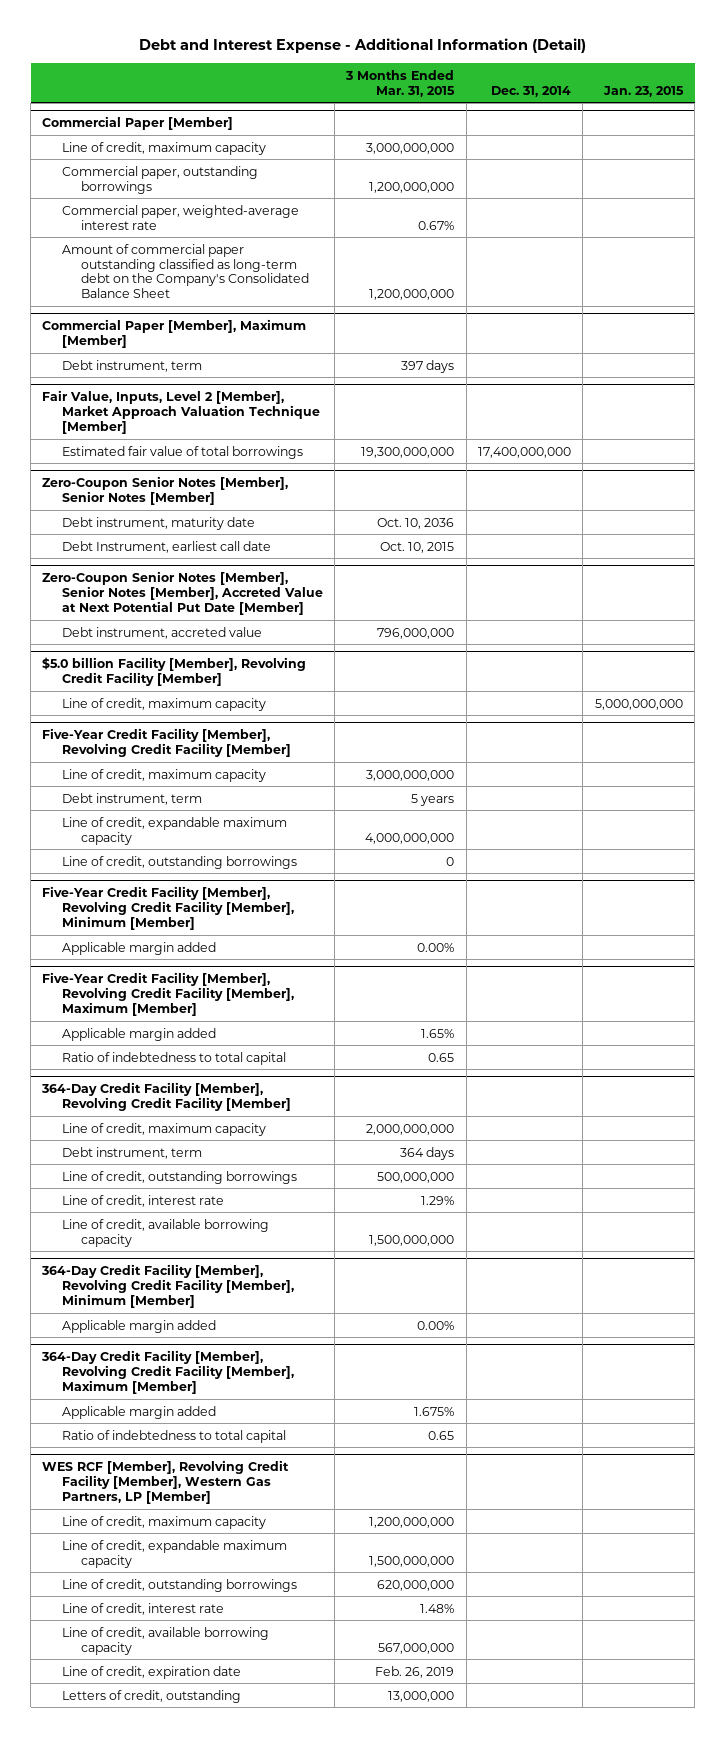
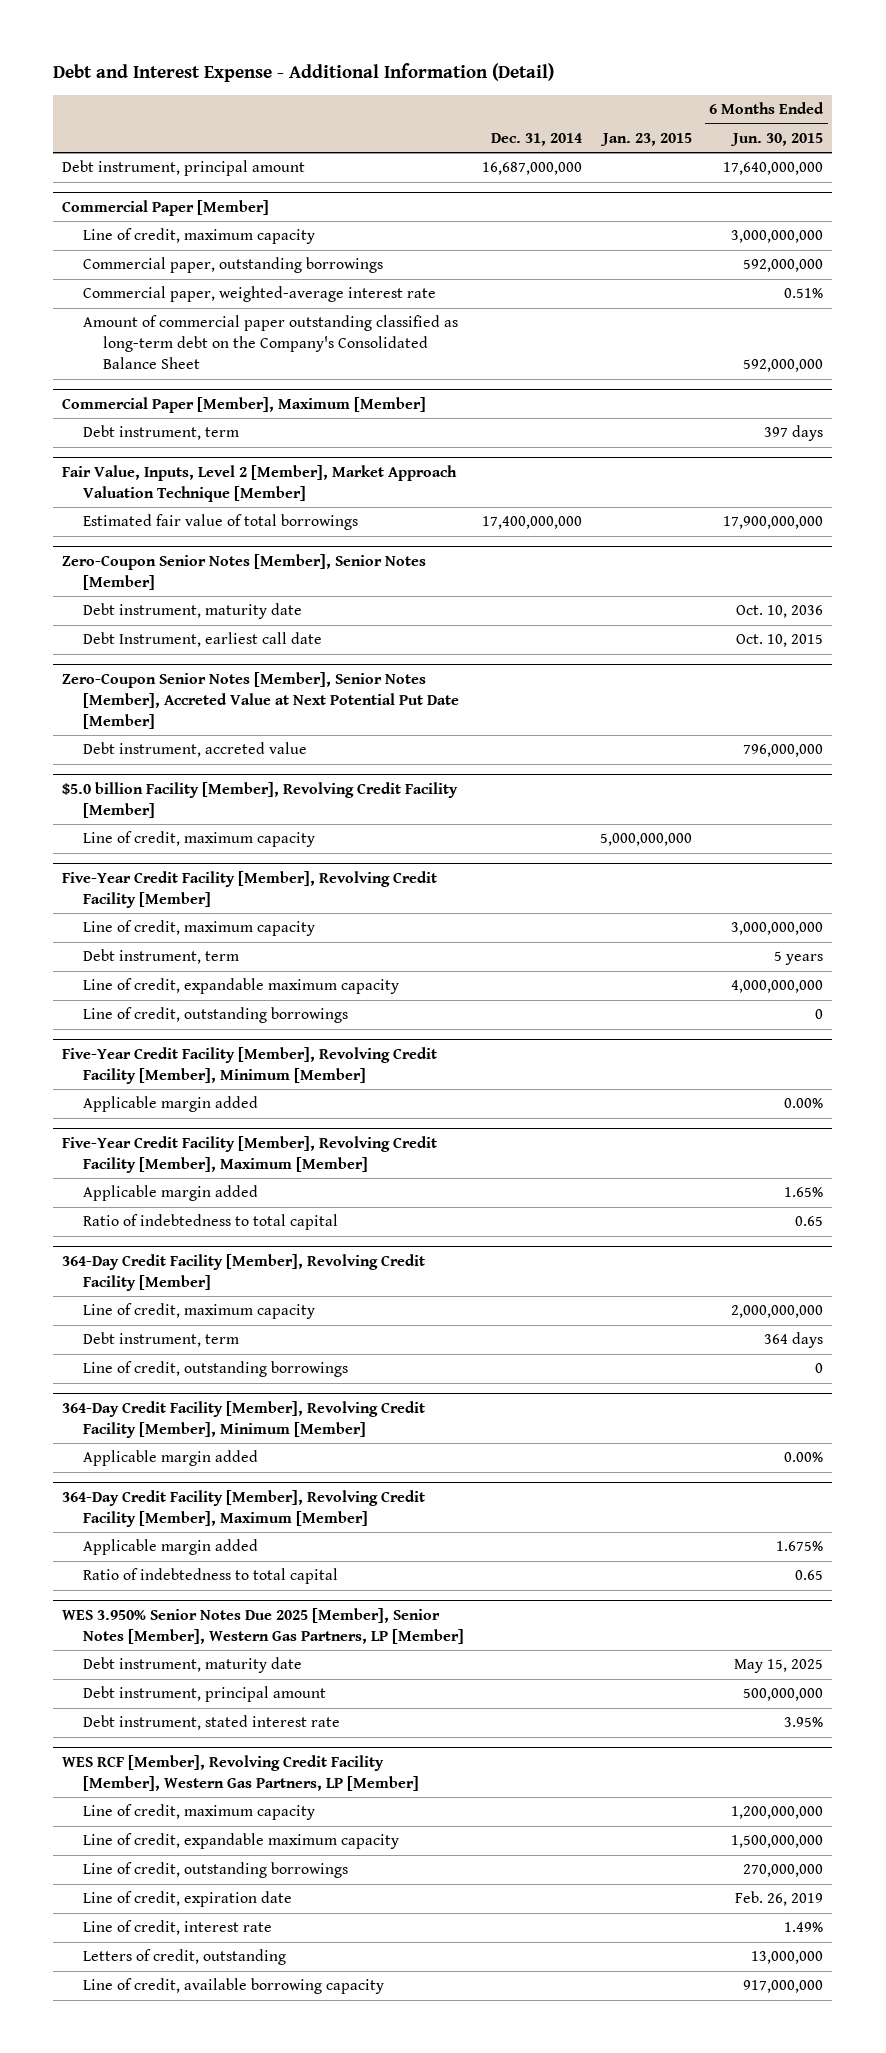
- | 3 Months Ended Mar. 31, 2015 | Dec. 31, 2014 | Jan. 23, 2015
+ | Dec. 31, 2014 | Jan. 23, 2015 | 6 Months Ended Jun. 30, 2015
+ Debt instrument, principal amount | 16,687,000,000 | | 17,640,000,000
@ 364-Day Credit Facility [Member], Revolving Credit Facility [Member]
- Line of credit, interest rate | 1.29% | |
- Line of credit, available borrowing capacity | 1,500,000,000 | |
+ WES 3.950% Senior Notes Due 2025 [Member], Senior Notes [Member], Western Gas Partners, LP [Member]
+ Debt instrument, maturity date | | | May 15, 2025
+ Debt instrument, principal amount | | | 500,000,000
+ Debt instrument, stated interest rate | | | 3.95%
@ WES RCF [Member], Revolving Credit Facility [Member], Western Gas Partners, LP [Member]
moved down: Line of credit, interest rate | | | 1.49%
moved down: Line of credit, available borrowing capacity | | | 917,000,000

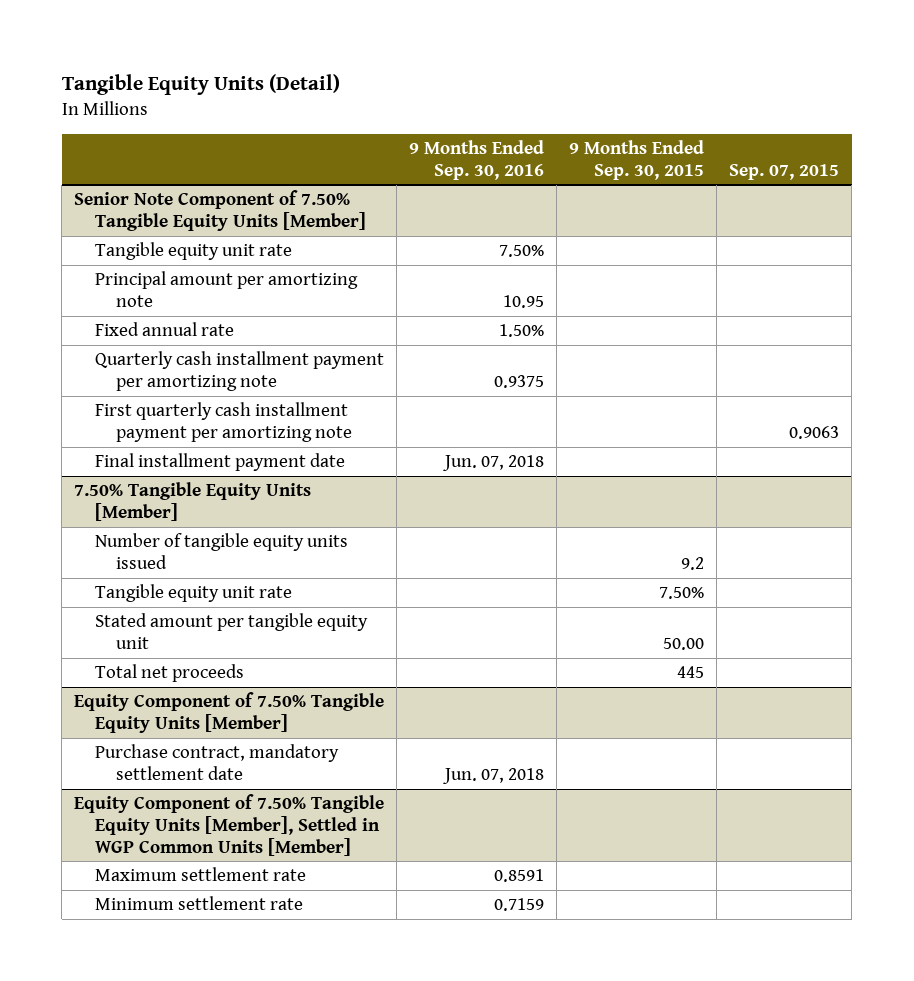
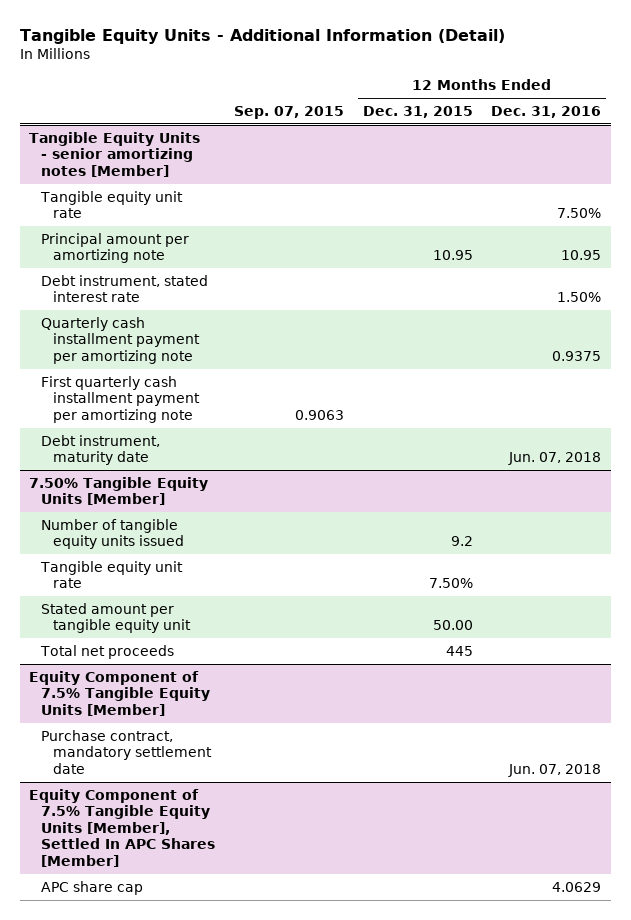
- Tangible Equity Units (Detail)
+ Tangible Equity Units - Additional Information (Detail)
- | 9 Months Ended Sep. 30, 2016 | 9 Months Ended Sep. 30, 2015 | Sep. 07, 2015
+ | Sep. 07, 2015 | 12 Months Ended Dec. 31, 2015 | 12 Months Ended Dec. 31, 2016
- Senior Note Component of 7.50% Tangible Equity Units [Member]
+ Tangible Equity Units - senior amortizing notes [Member]
- Fixed annual rate | 1.50% | |
+ Debt instrument, stated interest rate | | | 1.50%
- Final installment payment date | Jun. 07, 2018 | |
+ Debt instrument, maturity date | | | Jun. 07, 2018
- Equity Component of 7.50% Tangible Equity Units [Member]
+ Equity Component of 7.5% Tangible Equity Units [Member]
- Equity Component of 7.50% Tangible Equity Units [Member], Settled in WGP Common Units [Member]
- Maximum settlement rate | 0.8591 | |
- Minimum settlement rate | 0.7159 | |
+ Equity Component of 7.5% Tangible Equity Units [Member], Settled In APC Shares [Member]
+ APC share cap | | | 4.0629

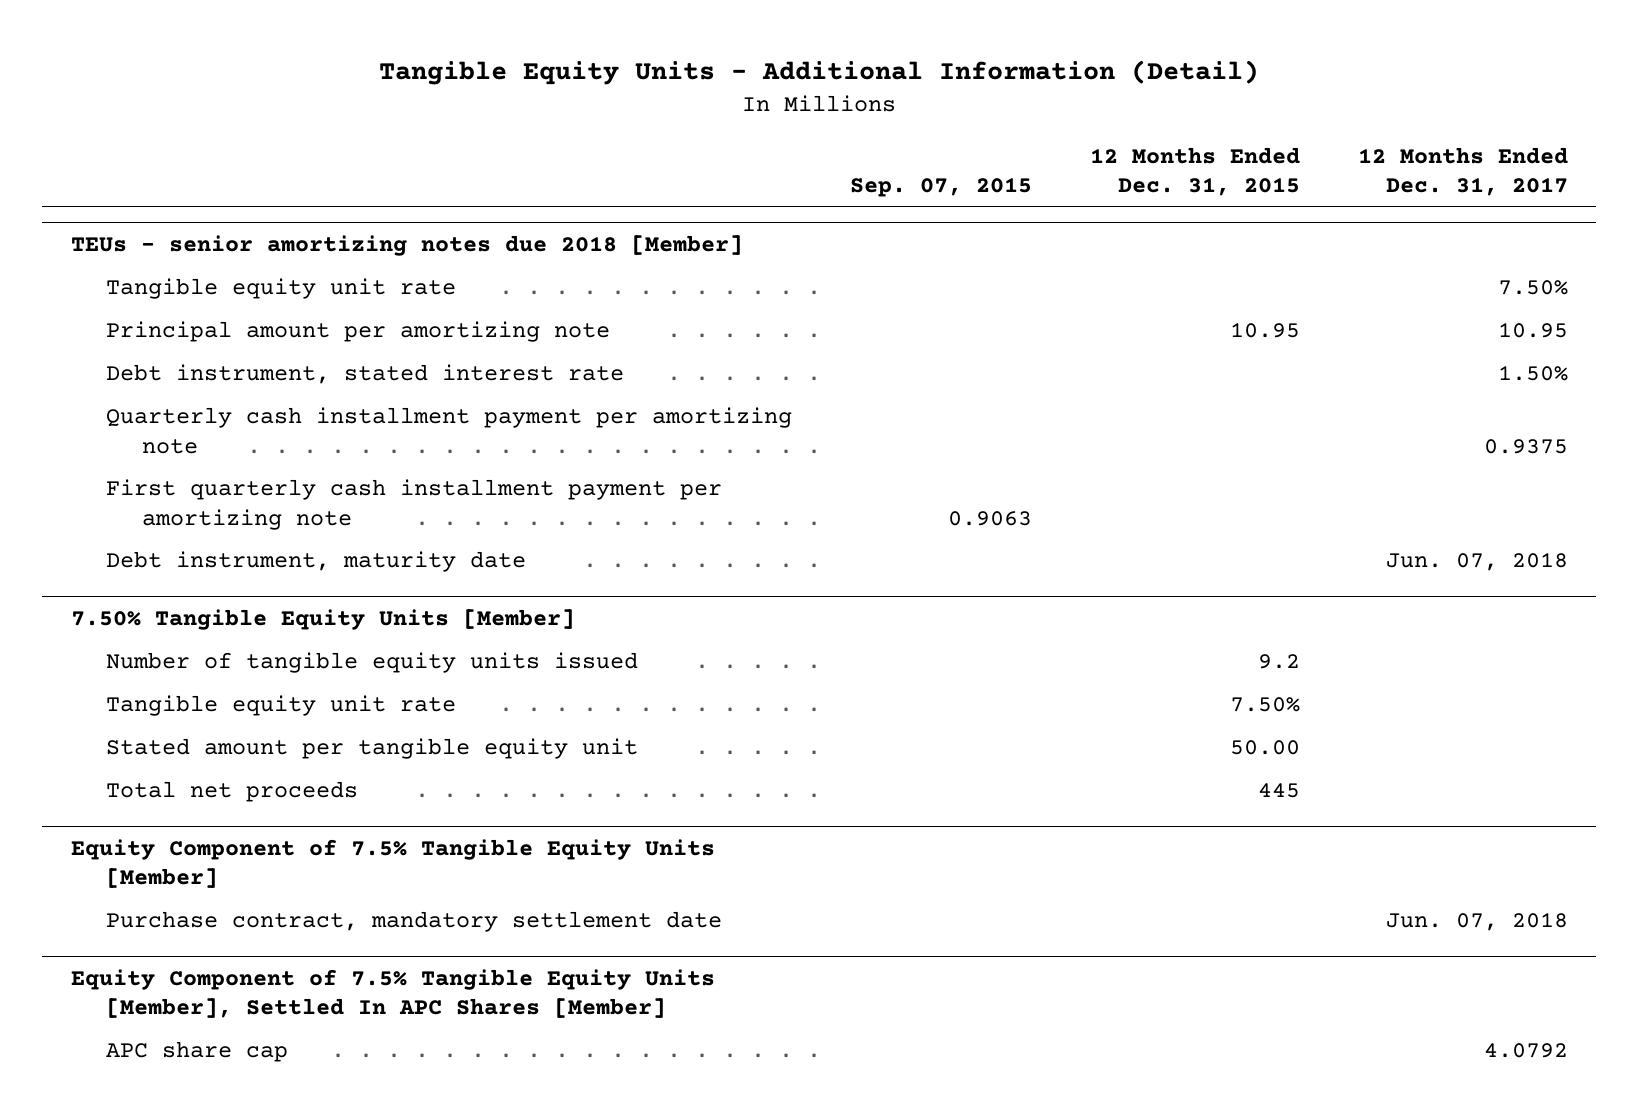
- | Sep. 07, 2015 | 12 Months Ended Dec. 31, 2015 | 12 Months Ended Dec. 31, 2016
+ | Sep. 07, 2015 | 12 Months Ended Dec. 31, 2015 | 12 Months Ended Dec. 31, 2017
- Tangible Equity Units - senior amortizing notes [Member]
+ TEUs - senior amortizing notes due 2018 [Member]

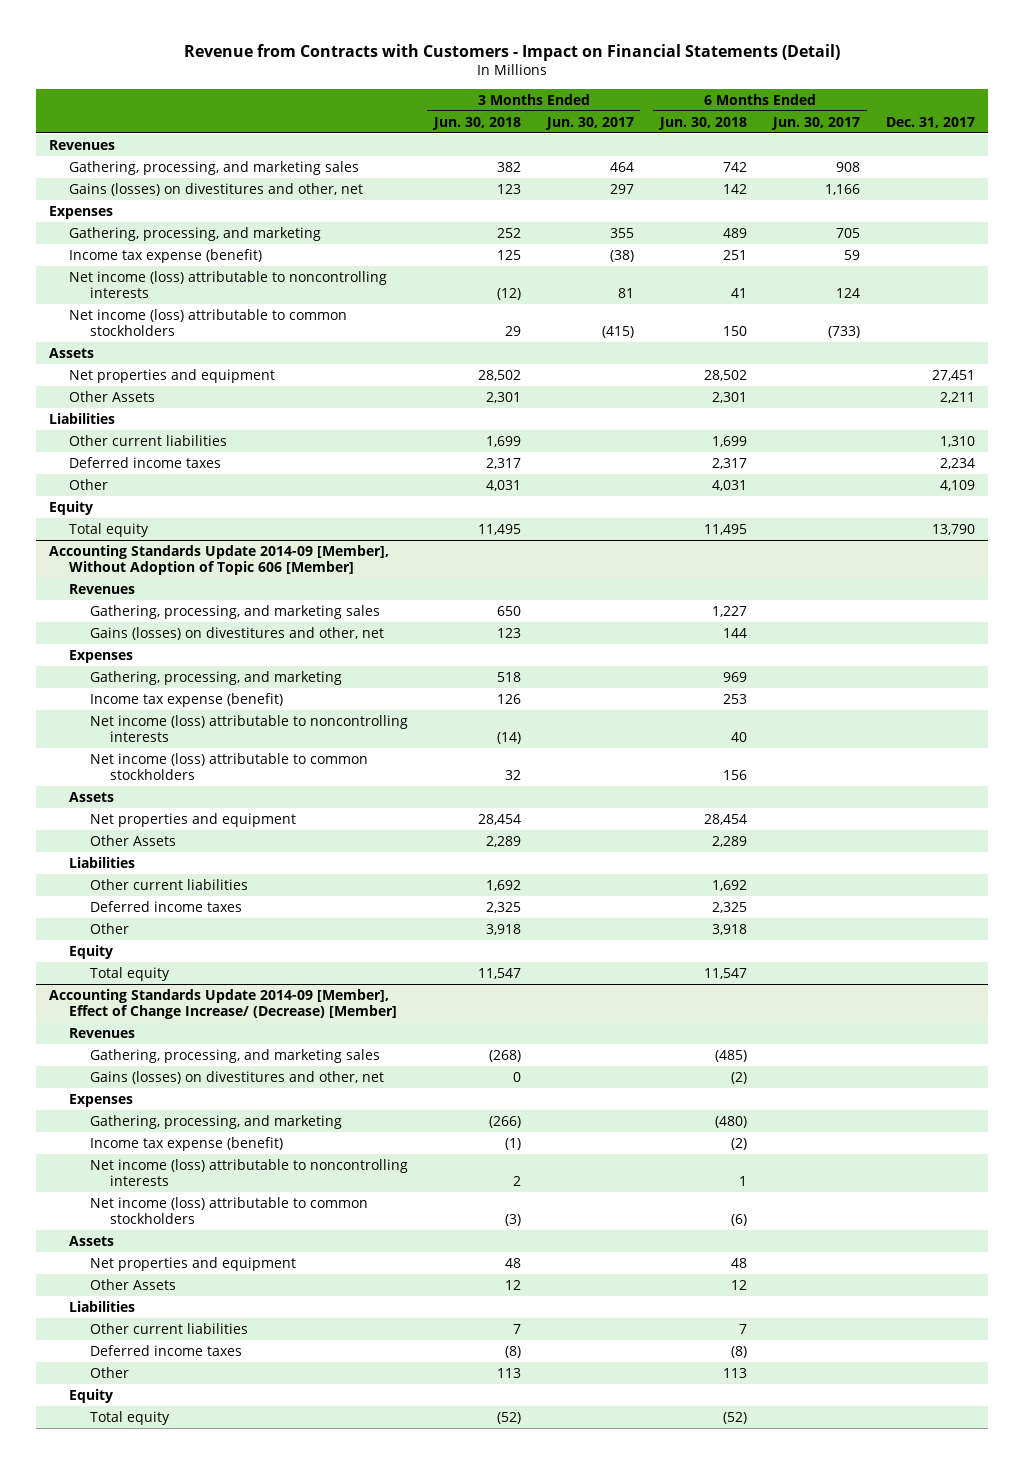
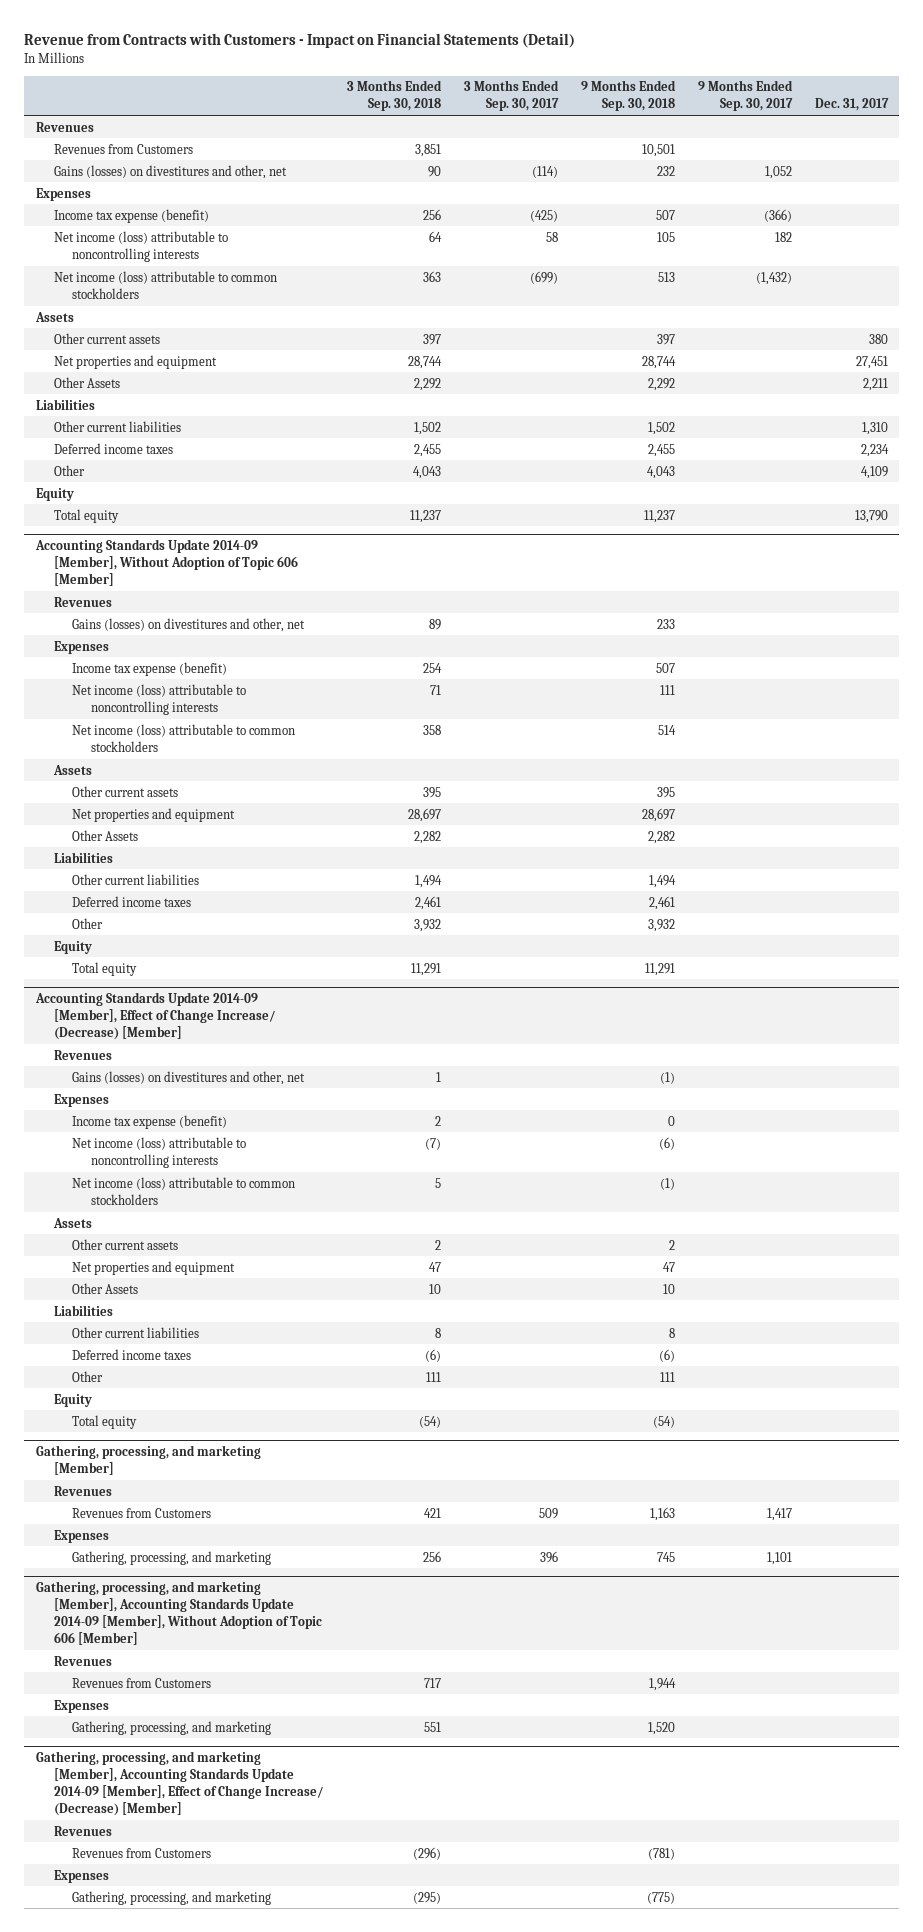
- | 3 Months Ended Jun. 30, 2018 | 3 Months Ended Jun. 30, 2017 | 6 Months Ended Jun. 30, 2018 | 6 Months Ended Jun. 30, 2017 | Dec. 31, 2017
+ | 3 Months Ended Sep. 30, 2018 | 3 Months Ended Sep. 30, 2017 | 9 Months Ended Sep. 30, 2018 | 9 Months Ended Sep. 30, 2017 | Dec. 31, 2017
- Gathering, processing, and marketing sales | 382 | 464 | 742 | 908 |
+ Revenues from Customers | 3,851 | | 10,501 | |
- Gathering, processing, and marketing | 252 | 355 | 489 | 705 |
+ Other current assets | 397 | | 397 | | 380
@ Accounting Standards Update 2014-09 [Member], Without Adoption of Topic 606 [Member]
- Gathering, processing, and marketing sales | 650 | | 1,227 | |
- Gathering, processing, and marketing | 518 | | 969 | |
+ Other current assets | 395 | | 395 | |
@ Accounting Standards Update 2014-09 [Member], Effect of Change Increase/ (Decrease) [Member]
- Gathering, processing, and marketing sales | (268) | | (485) | |
- Gathering, processing, and marketing | (266) | | (480) | |
+ Other current assets | 2 | | 2 | |
+ Gathering, processing, and marketing [Member]
+ Revenues
+ Revenues from Customers | 421 | 509 | 1,163 | 1,417 |
+ Expenses
+ Gathering, processing, and marketing | 256 | 396 | 745 | 1,101 |
+ Gathering, processing, and marketing [Member], Accounting Standards Update 2014-09 [Member], Without Adoption of Topic 606 [Member]
+ Revenues
+ Revenues from Customers | 717 | | 1,944 | |
+ Expenses
+ Gathering, processing, and marketing | 551 | | 1,520 | |
+ Gathering, processing, and marketing [Member], Accounting Standards Update 2014-09 [Member], Effect of Change Increase/ (Decrease) [Member]
+ Revenues
+ Revenues from Customers | (296) | | (781) | |
+ Expenses
+ Gathering, processing, and marketing | (295) | | (775) | |

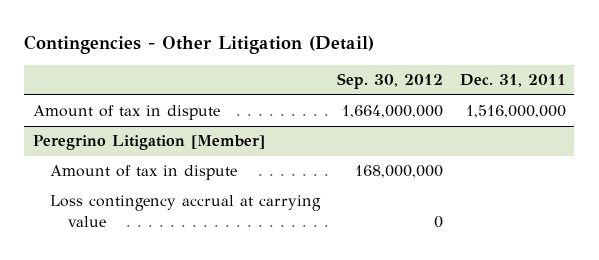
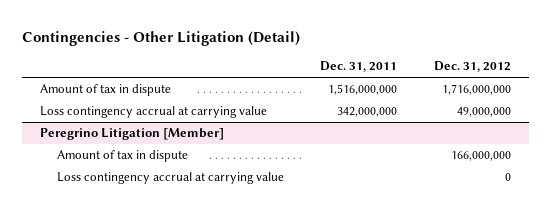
- | Sep. 30, 2012 | Dec. 31, 2011
+ | Dec. 31, 2011 | Dec. 31, 2012
+ Loss contingency accrual at carrying value | 342,000,000 | 49,000,000

